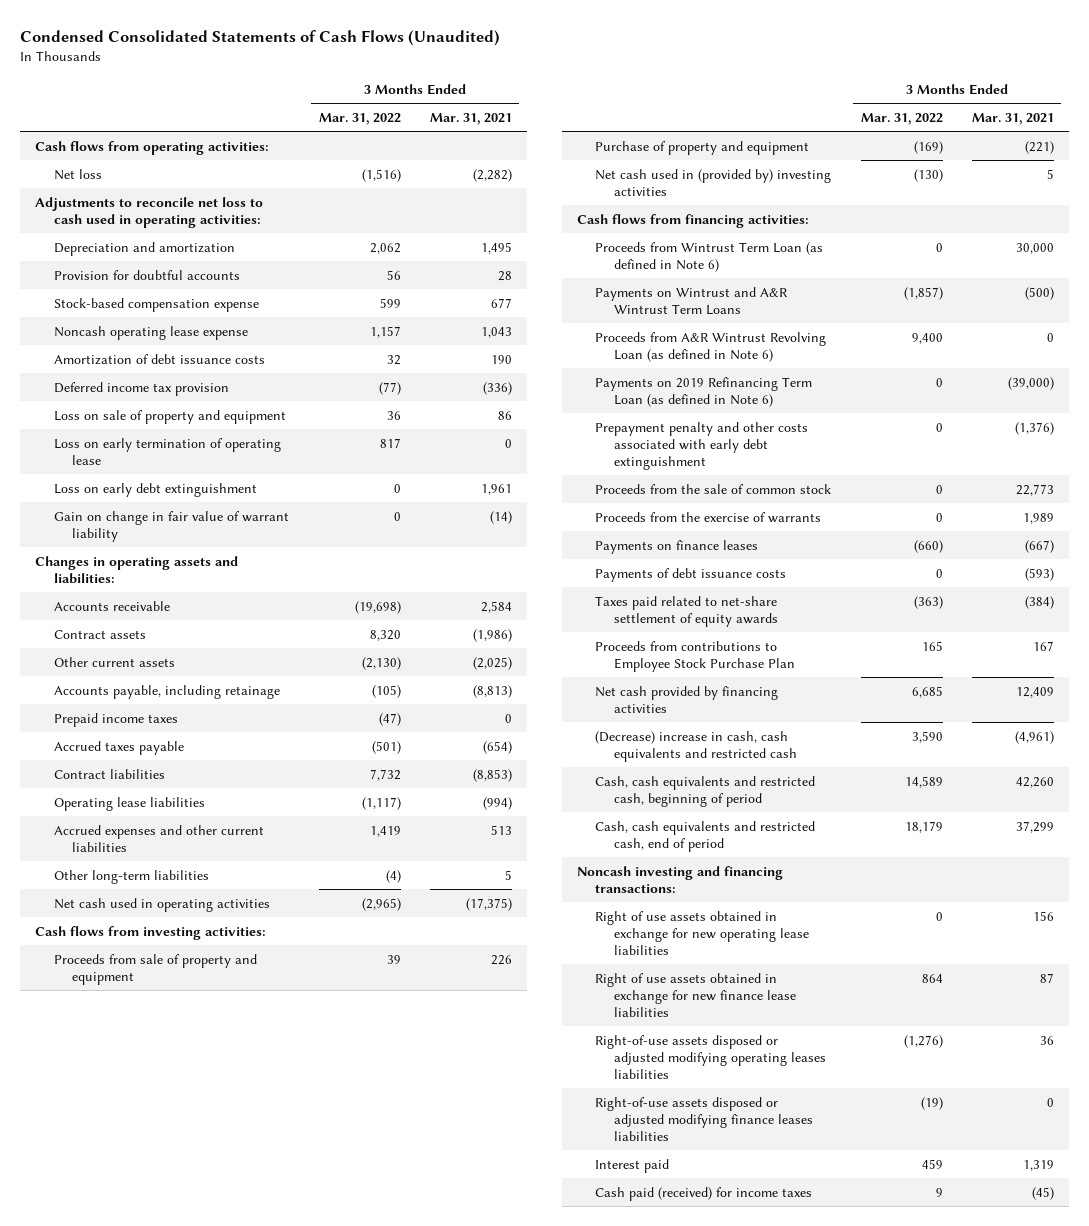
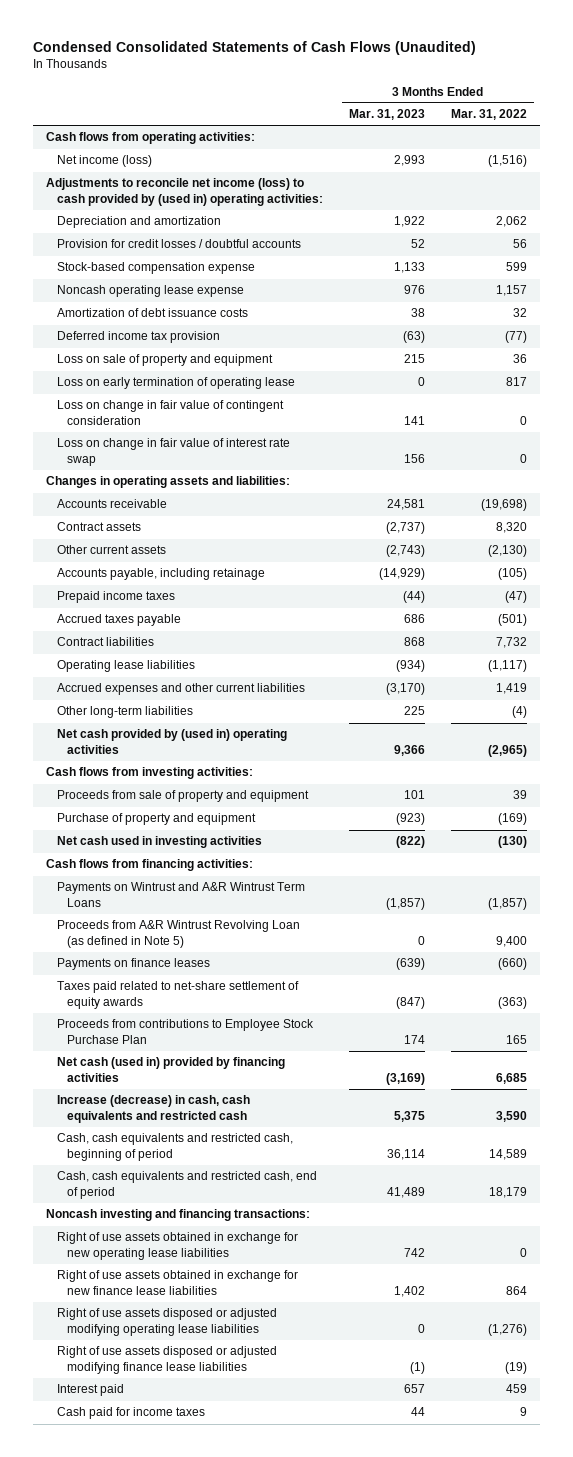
- | 3 Months Ended Mar. 31, 2022 | 3 Months Ended Mar. 31, 2021
+ | 3 Months Ended Mar. 31, 2023 | 3 Months Ended Mar. 31, 2022
- Net loss | (1,516) | (2,282)
- Adjustments to reconcile net loss to cash used in operating activities:
+ Net income (loss) | 2,993 | (1,516)
+ Adjustments to reconcile net income (loss) to cash provided by (used in) operating activities:
- Provision for doubtful accounts | 56 | 28
+ Provision for credit losses / doubtful accounts | 52 | 56
- Loss on early debt extinguishment | 0 | 1,961
- Gain on change in fair value of warrant liability | 0 | (14)
+ Loss on change in fair value of contingent consideration | 141 | 0
+ Loss on change in fair value of interest rate swap | 156 | 0
- Net cash used in operating activities | (2,965) | (17,375)
+ Net cash provided by (used in) operating activities | 9,366 | (2,965)
- Net cash used in (provided by) investing activities | (130) | 5
+ Net cash used in investing activities | (822) | (130)
- Proceeds from Wintrust Term Loan (as defined in Note 6) | 0 | 30,000
- Proceeds from A&R Wintrust Revolving Loan (as defined in Note 6) | 9,400 | 0
- Payments on 2019 Refinancing Term Loan (as defined in Note 6) | 0 | (39,000)
- Prepayment penalty and other costs associated with early debt extinguishment | 0 | (1,376)
- Proceeds from the sale of common stock | 0 | 22,773
- Proceeds from the exercise of warrants | 0 | 1,989
+ Proceeds from A&R Wintrust Revolving Loan (as defined in Note 5) | 0 | 9,400
- Payments of debt issuance costs | 0 | (593)
- Net cash provided by financing activities | 6,685 | 12,409
- (Decrease) increase in cash, cash equivalents and restricted cash | 3,590 | (4,961)
+ Net cash (used in) provided by financing activities | (3,169) | 6,685
+ Increase (decrease) in cash, cash equivalents and restricted cash | 5,375 | 3,590
- Right-of-use assets disposed or adjusted modifying operating leases liabilities | (1,276) | 36
- Right-of-use assets disposed or adjusted modifying finance leases liabilities | (19) | 0
+ Right of use assets disposed or adjusted modifying operating lease liabilities | 0 | (1,276)
+ Right of use assets disposed or adjusted modifying finance lease liabilities | (1) | (19)
- Cash paid (received) for income taxes | 9 | (45)
+ Cash paid for income taxes | 44 | 9

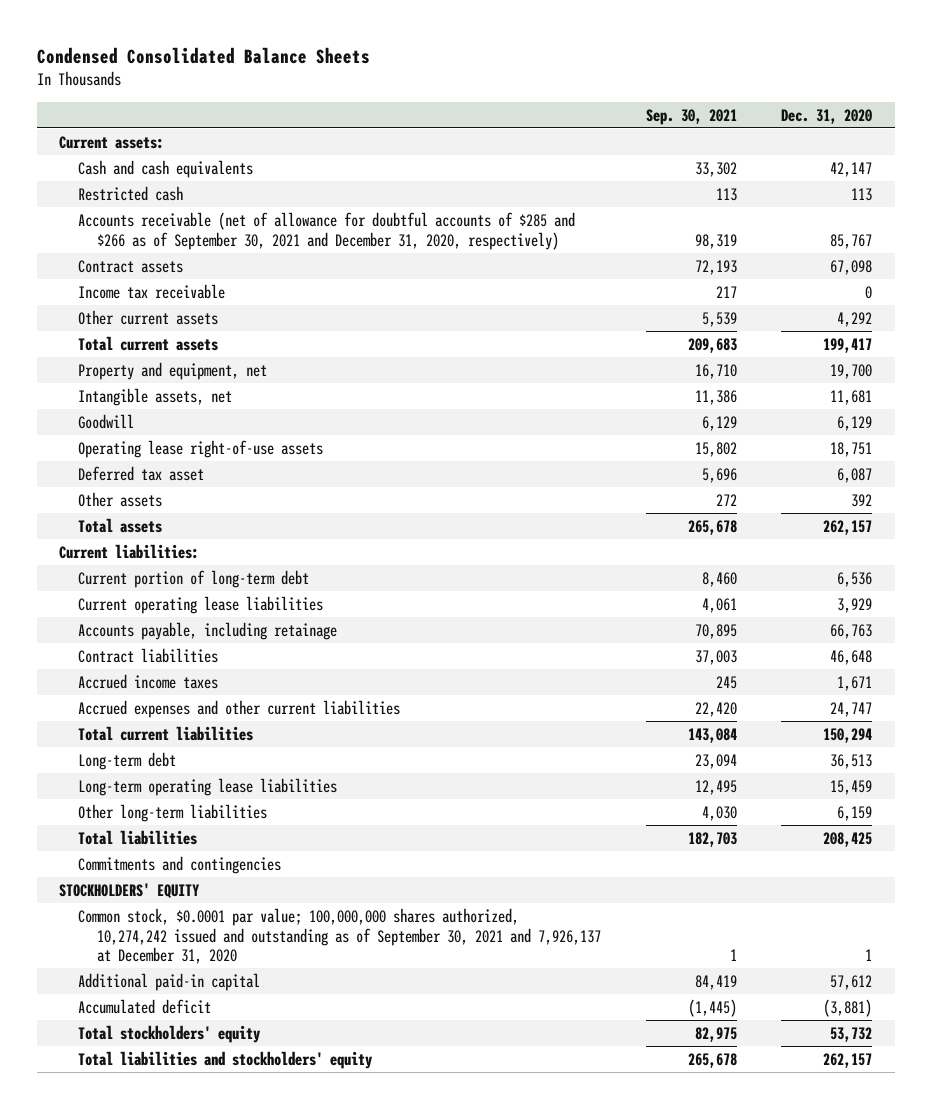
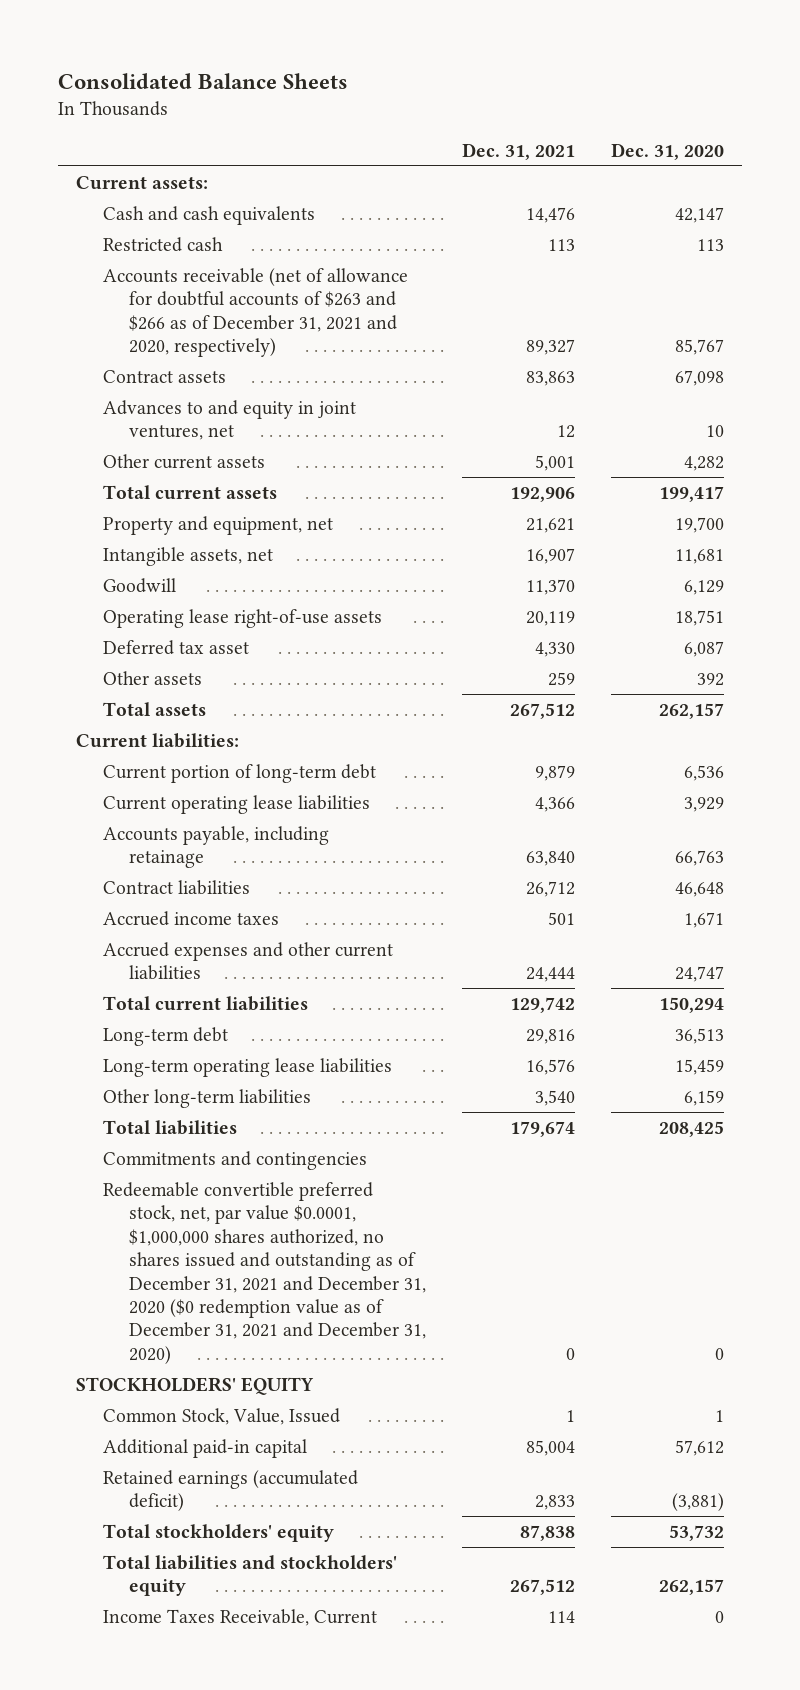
- Condensed Consolidated Balance Sheets
+ Consolidated Balance Sheets
- | Sep. 30, 2021 | Dec. 31, 2020
+ | Dec. 31, 2021 | Dec. 31, 2020
- Accounts receivable (net of allowance for doubtful accounts of $285 and $266 as of September 30, 2021 and December 31, 2020, respectively) | 98,319 | 85,767
+ Accounts receivable (net of allowance for doubtful accounts of $263 and $266 as of December 31, 2021 and 2020, respectively) | 89,327 | 85,767
- Income tax receivable | 217 | 0
- Other current assets | 5,539 | 4,292
+ Advances to and equity in joint ventures, net | 12 | 10
+ Other current assets | 5,001 | 4,282
+ Redeemable convertible preferred stock, net, par value $0.0001, $1,000,000 shares authorized, no shares issued and outstanding as of December 31, 2021 and December 31, 2020 ($0 redemption value as of December 31, 2021 and December 31, 2020) | 0 | 0
- Common stock, $0.0001 par value; 100,000,000 shares authorized, 10,274,242 issued and outstanding as of September 30, 2021 and 7,926,137 at December 31, 2020 | 1 | 1
+ Common Stock, Value, Issued | 1 | 1
- Accumulated deficit | (1,445) | (3,881)
+ Retained earnings (accumulated deficit) | 2,833 | (3,881)
+ Income Taxes Receivable, Current | 114 | 0

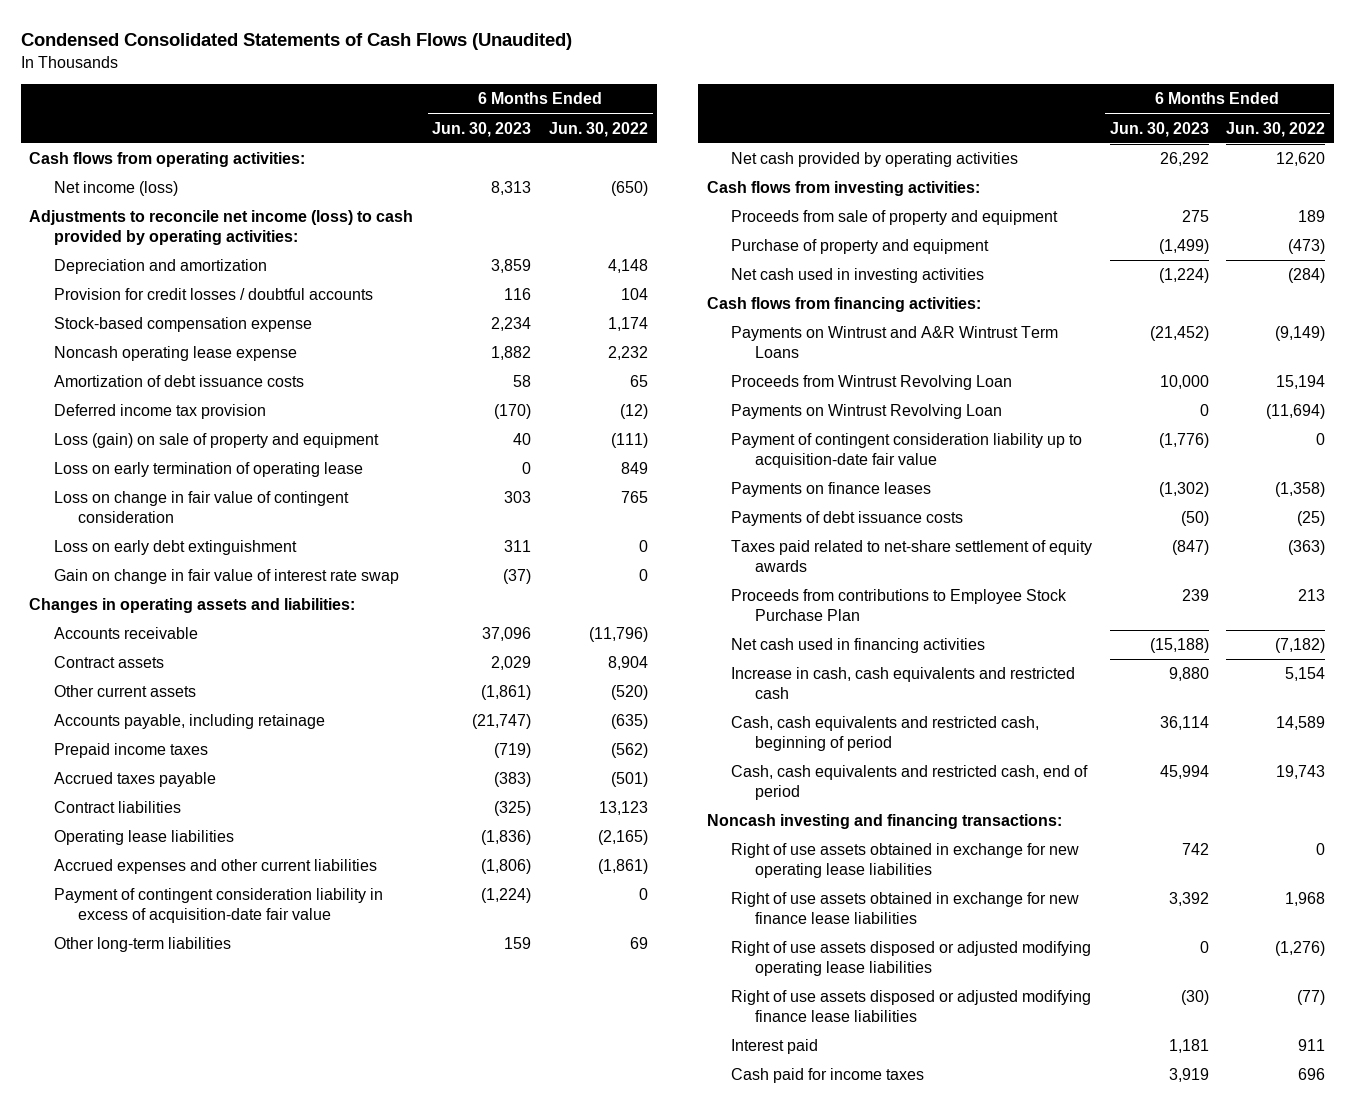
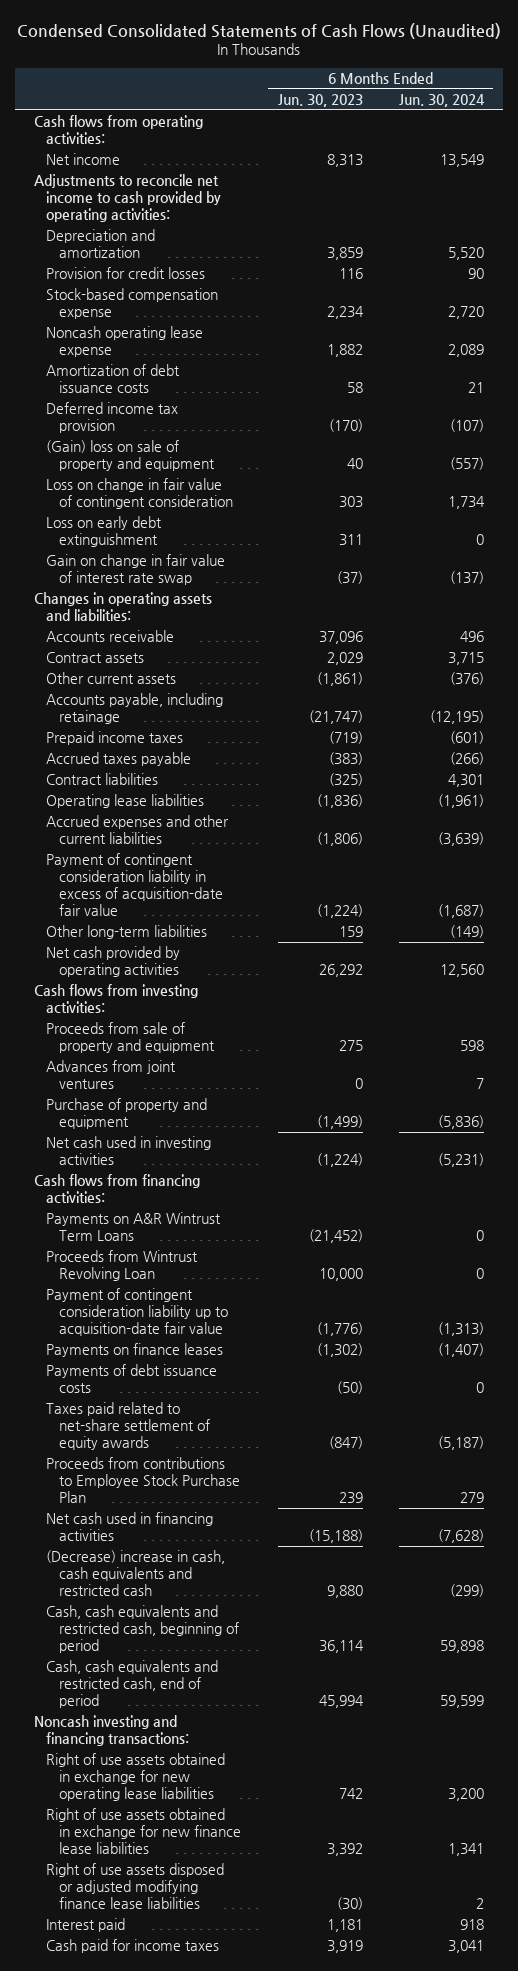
- | 6 Months Ended Jun. 30, 2023 | 6 Months Ended Jun. 30, 2022
+ | 6 Months Ended Jun. 30, 2023 | 6 Months Ended Jun. 30, 2024
- Net income (loss) | 8,313 | (650)
- Adjustments to reconcile net income (loss) to cash provided by operating activities:
+ Net income | 8,313 | 13,549
+ Adjustments to reconcile net income to cash provided by operating activities:
- Provision for credit losses / doubtful accounts | 116 | 104
+ Provision for credit losses | 116 | 90
- Loss (gain) on sale of property and equipment | 40 | (111)
- Loss on early termination of operating lease | 0 | 849
+ (Gain) loss on sale of property and equipment | 40 | (557)
+ Advances from joint ventures | 0 | 7
- Payments on Wintrust and A&R Wintrust Term Loans | (21,452) | (9,149)
+ Payments on A&R Wintrust Term Loans | (21,452) | 0
- Payments on Wintrust Revolving Loan | 0 | (11,694)
- Increase in cash, cash equivalents and restricted cash | 9,880 | 5,154
+ (Decrease) increase in cash, cash equivalents and restricted cash | 9,880 | (299)
- Right of use assets disposed or adjusted modifying operating lease liabilities | 0 | (1,276)

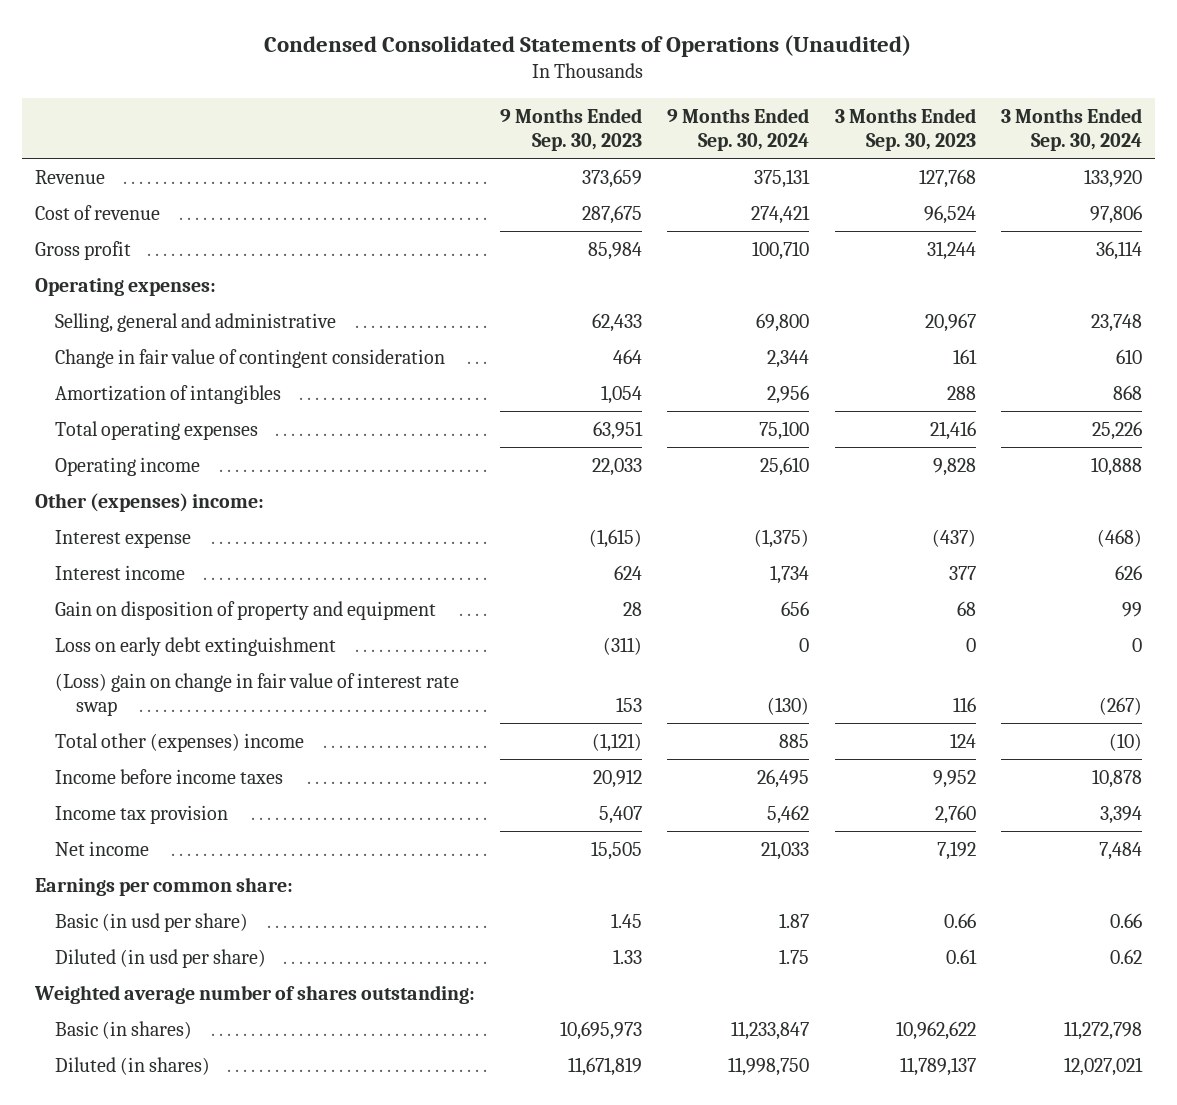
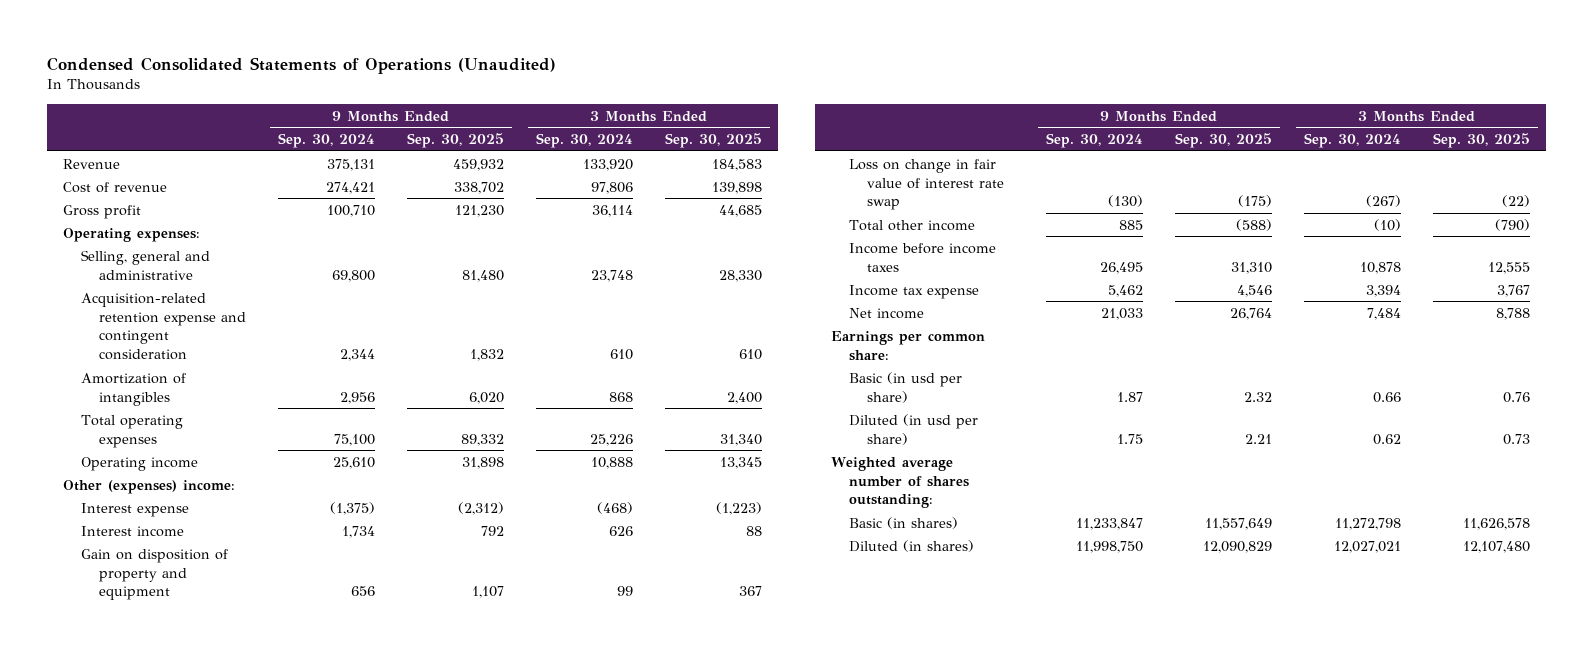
- | 9 Months Ended Sep. 30, 2023 | 9 Months Ended Sep. 30, 2024 | 3 Months Ended Sep. 30, 2023 | 3 Months Ended Sep. 30, 2024
+ | 9 Months Ended Sep. 30, 2024 | 9 Months Ended Sep. 30, 2025 | 3 Months Ended Sep. 30, 2024 | 3 Months Ended Sep. 30, 2025
- Change in fair value of contingent consideration | 464 | 2,344 | 161 | 610
+ Acquisition-related retention expense and contingent consideration | 2,344 | 1,832 | 610 | 610
- Loss on early debt extinguishment | (311) | 0 | 0 | 0
- (Loss) gain on change in fair value of interest rate swap | 153 | (130) | 116 | (267)
- Total other (expenses) income | (1,121) | 885 | 124 | (10)
+ Loss on change in fair value of interest rate swap | (130) | (175) | (267) | (22)
+ Total other income | 885 | (588) | (10) | (790)
- Income tax provision | 5,407 | 5,462 | 2,760 | 3,394
+ Income tax expense | 5,462 | 4,546 | 3,394 | 3,767

